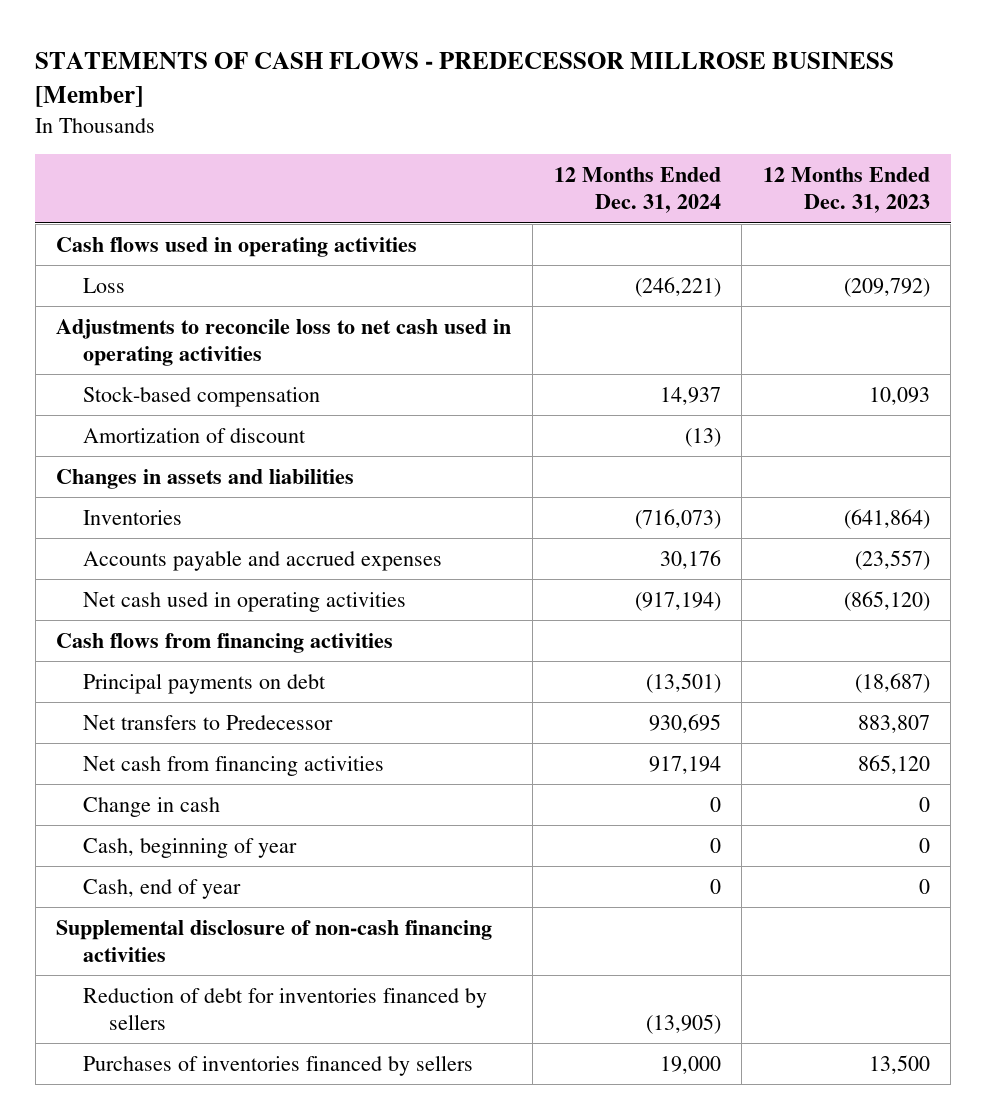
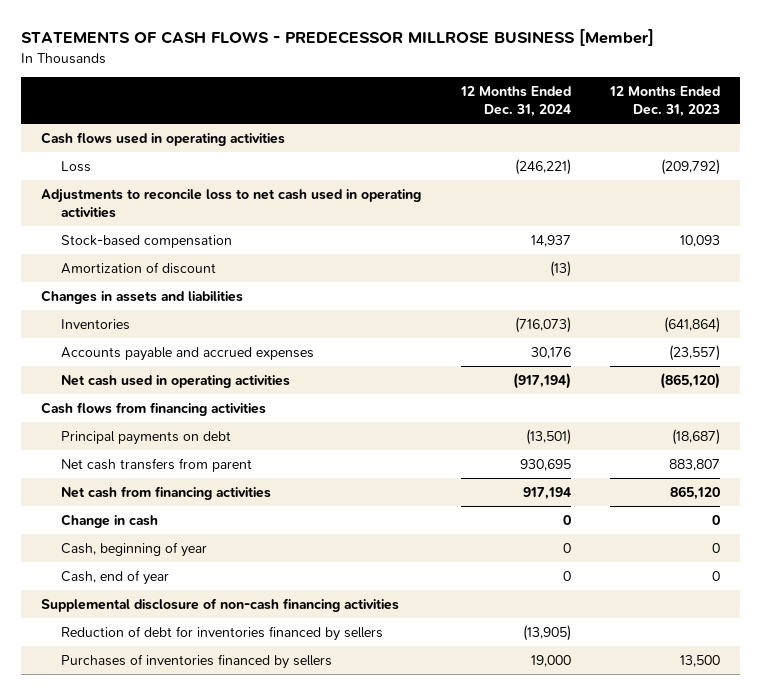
- Net transfers to Predecessor | 930,695 | 883,807
+ Net cash transfers from parent | 930,695 | 883,807

